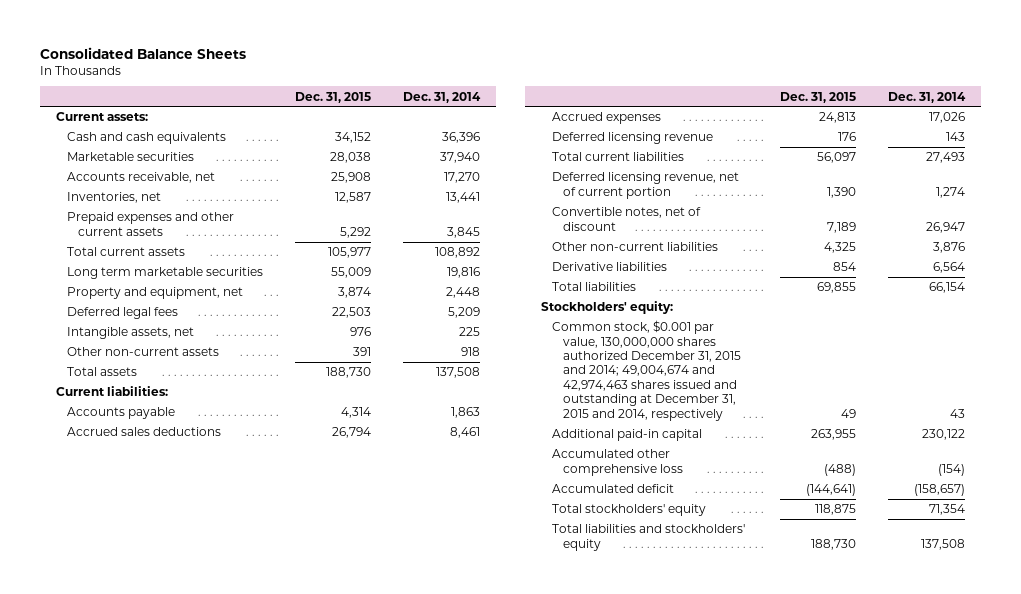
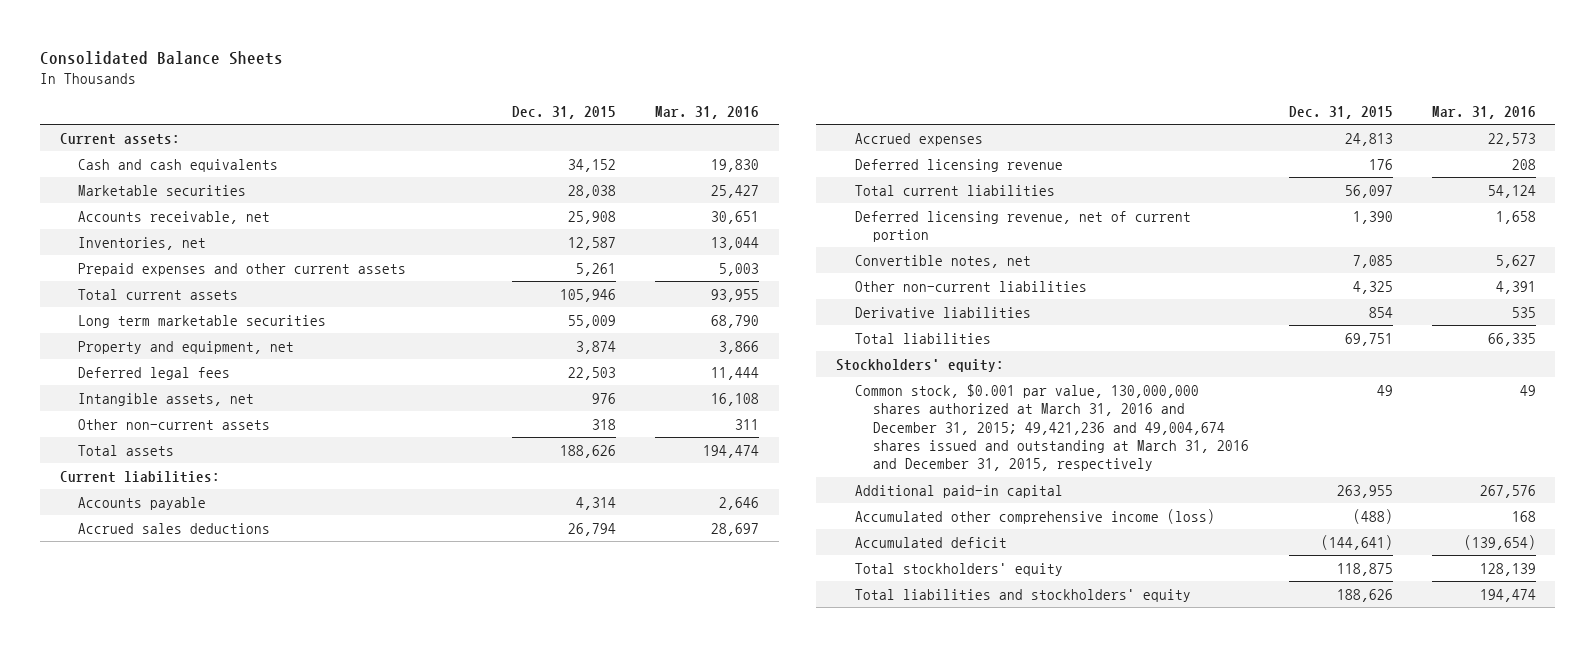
- | Dec. 31, 2015 | Dec. 31, 2014
+ | Dec. 31, 2015 | Mar. 31, 2016
- Prepaid expenses and other current assets | 5,292 | 3,845
- Total current assets | 105,977 | 108,892
+ Prepaid expenses and other current assets | 5,261 | 5,003
+ Total current assets | 105,946 | 93,955
- Other non-current assets | 391 | 918
- Total assets | 188,730 | 137,508
+ Other non-current assets | 318 | 311
+ Total assets | 188,626 | 194,474
- Convertible notes, net of discount | 7,189 | 26,947
+ Convertible notes, net | 7,085 | 5,627
- Total liabilities | 69,855 | 66,154
+ Total liabilities | 69,751 | 66,335
- Common stock, $0.001 par value, 130,000,000 shares authorized December 31, 2015 and 2014; 49,004,674 and 42,974,463 shares issued and outstanding at December 31, 2015 and 2014, respectively | 49 | 43
+ Common stock, $0.001 par value, 130,000,000 shares authorized at March 31, 2016 and December 31, 2015; 49,421,236 and 49,004,674 shares issued and outstanding at March 31, 2016 and December 31, 2015, respectively | 49 | 49
- Accumulated other comprehensive loss | (488) | (154)
+ Accumulated other comprehensive income (loss) | (488) | 168
- Total liabilities and stockholders' equity | 188,730 | 137,508
+ Total liabilities and stockholders' equity | 188,626 | 194,474

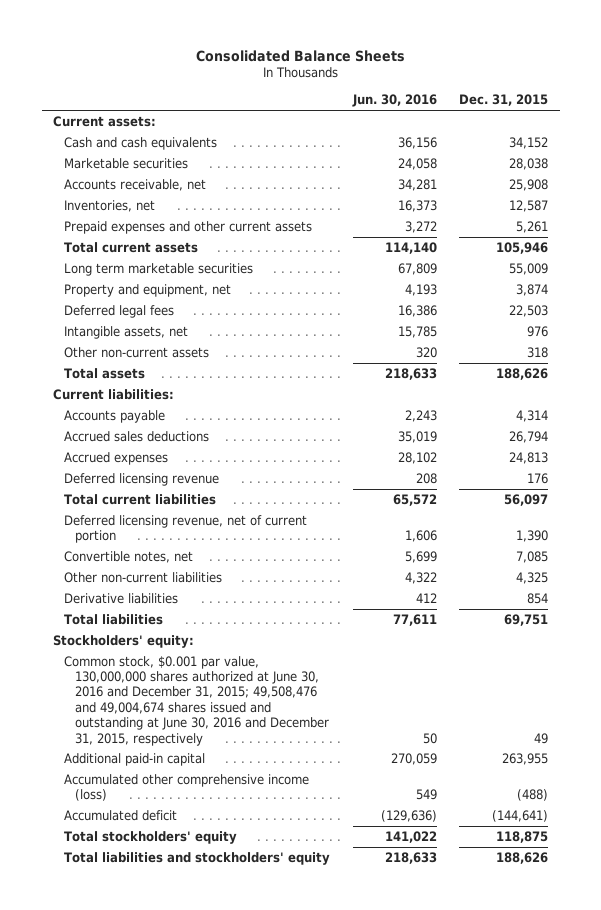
- | Dec. 31, 2015 | Mar. 31, 2016
+ | Jun. 30, 2016 | Dec. 31, 2015
- Common stock, $0.001 par value, 130,000,000 shares authorized at March 31, 2016 and December 31, 2015; 49,421,236 and 49,004,674 shares issued and outstanding at March 31, 2016 and December 31, 2015, respectively | 49 | 49
+ Common stock, $0.001 par value, 130,000,000 shares authorized at June 30, 2016 and December 31, 2015; 49,508,476 and 49,004,674 shares issued and outstanding at June 30, 2016 and December 31, 2015, respectively | 50 | 49

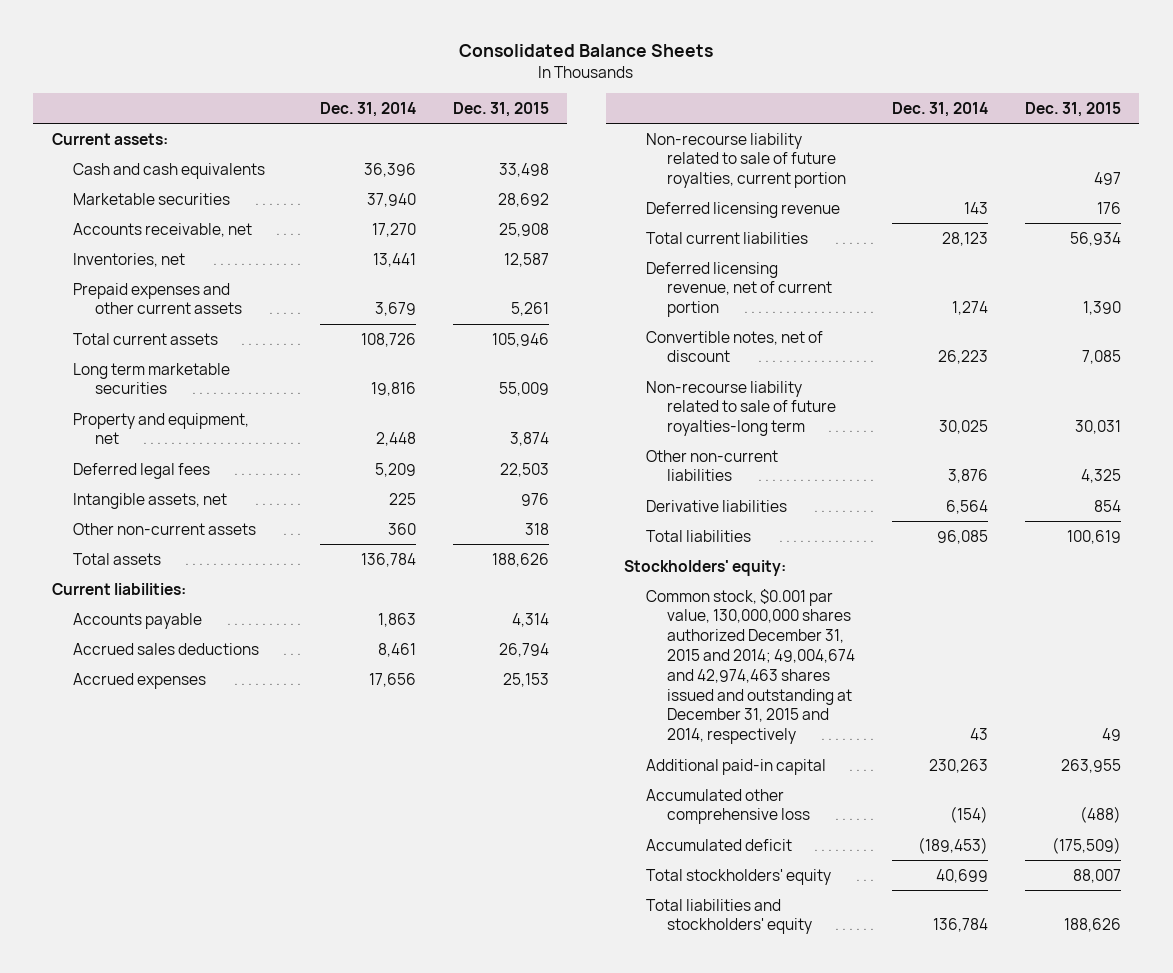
- | Jun. 30, 2016 | Dec. 31, 2015
+ | Dec. 31, 2014 | Dec. 31, 2015
- Cash and cash equivalents | 36,156 | 34,152
- Marketable securities | 24,058 | 28,038
+ Cash and cash equivalents | 36,396 | 33,498
+ Marketable securities | 37,940 | 28,692
- Accrued expenses | 28,102 | 24,813
+ Accrued expenses | 17,656 | 25,153
+ Non-recourse liability related to sale of future royalties, current portion | | 497
- Total current liabilities | 65,572 | 56,097
+ Total current liabilities | 28,123 | 56,934
- Convertible notes, net | 5,699 | 7,085
+ Convertible notes, net of discount | 26,223 | 7,085
+ Non-recourse liability related to sale of future royalties-long term | 30,025 | 30,031
- Total liabilities | 77,611 | 69,751
+ Total liabilities | 96,085 | 100,619
- Common stock, $0.001 par value, 130,000,000 shares authorized at June 30, 2016 and December 31, 2015; 49,508,476 and 49,004,674 shares issued and outstanding at June 30, 2016 and December 31, 2015, respectively | 50 | 49
+ Common stock, $0.001 par value, 130,000,000 shares authorized December 31, 2015 and 2014; 49,004,674 and 42,974,463 shares issued and outstanding at December 31, 2015 and 2014, respectively | 43 | 49
- Accumulated other comprehensive income (loss) | 549 | (488)
- Accumulated deficit | (129,636) | (144,641)
- Total stockholders' equity | 141,022 | 118,875
+ Accumulated other comprehensive loss | (154) | (488)
+ Accumulated deficit | (189,453) | (175,509)
+ Total stockholders' equity | 40,699 | 88,007

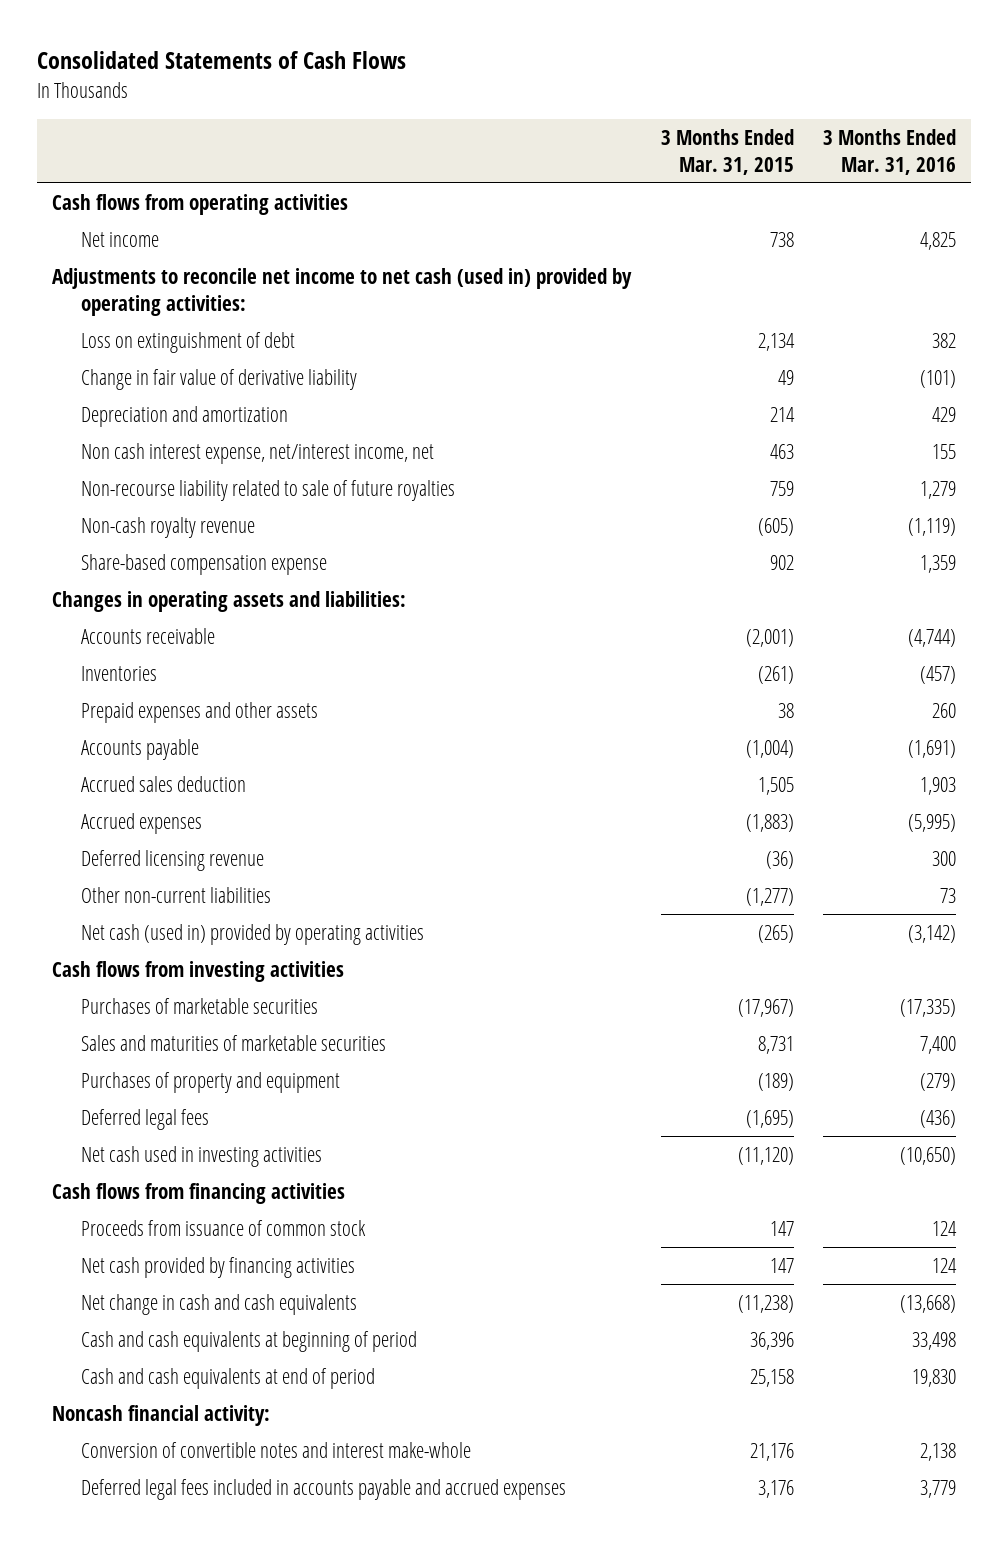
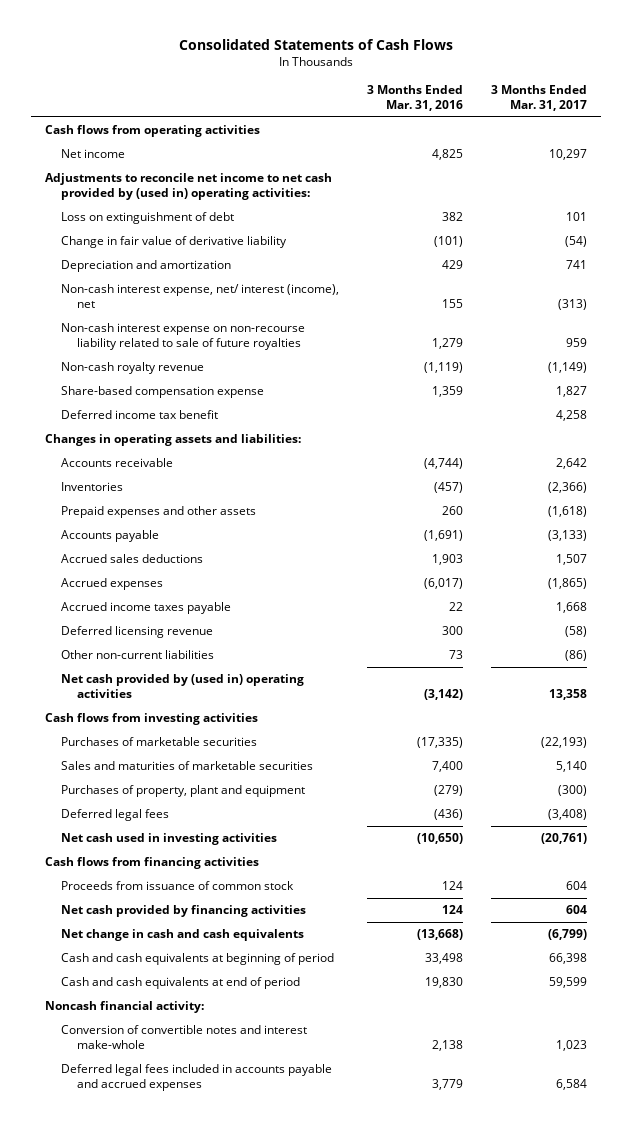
- | 3 Months Ended Mar. 31, 2015 | 3 Months Ended Mar. 31, 2016
+ | 3 Months Ended Mar. 31, 2016 | 3 Months Ended Mar. 31, 2017
- Adjustments to reconcile net income to net cash (used in) provided by operating activities:
+ Adjustments to reconcile net income to net cash provided by (used in) operating activities:
- Non cash interest expense, net/interest income, net | 463 | 155
- Non-recourse liability related to sale of future royalties | 759 | 1,279
+ Non-cash interest expense, net/ interest (income), net | 155 | (313)
+ Non-cash interest expense on non-recourse liability related to sale of future royalties | 1,279 | 959
+ Deferred income tax benefit | | 4,258
- Accrued sales deduction | 1,505 | 1,903
- Accrued expenses | (1,883) | (5,995)
+ Accrued sales deductions | 1,903 | 1,507
+ Accrued expenses | (6,017) | (1,865)
+ Accrued income taxes payable | 22 | 1,668
- Net cash (used in) provided by operating activities | (265) | (3,142)
+ Net cash provided by (used in) operating activities | (3,142) | 13,358
- Purchases of property and equipment | (189) | (279)
+ Purchases of property, plant and equipment | (279) | (300)

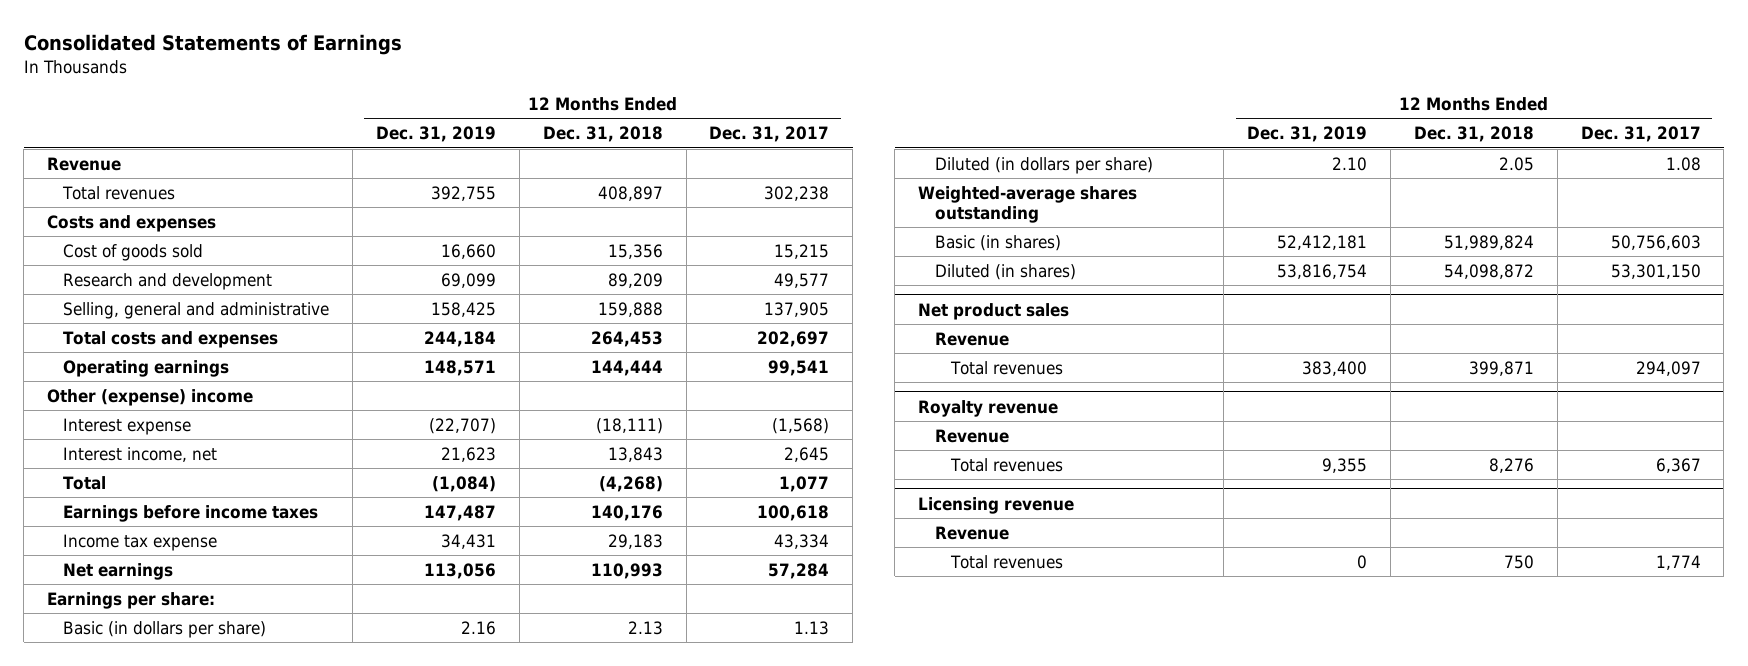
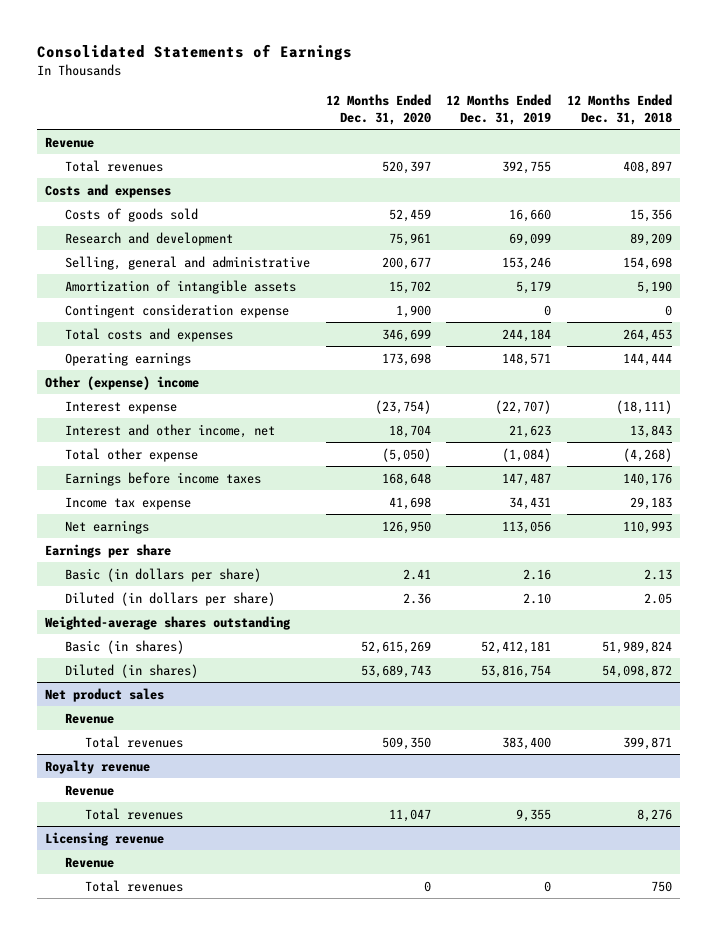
- | 12 Months Ended Dec. 31, 2019 | 12 Months Ended Dec. 31, 2018 | 12 Months Ended Dec. 31, 2017
+ | 12 Months Ended Dec. 31, 2020 | 12 Months Ended Dec. 31, 2019 | 12 Months Ended Dec. 31, 2018
- Cost of goods sold | 16,660 | 15,356 | 15,215
+ Costs of goods sold | 52,459 | 16,660 | 15,356
- Selling, general and administrative | 158,425 | 159,888 | 137,905
+ Selling, general and administrative | 200,677 | 153,246 | 154,698
+ Amortization of intangible assets | 15,702 | 5,179 | 5,190
+ Contingent consideration expense | 1,900 | 0 | 0
- Interest income, net | 21,623 | 13,843 | 2,645
- Total | (1,084) | (4,268) | 1,077
+ Interest and other income, net | 18,704 | 21,623 | 13,843
+ Total other expense | (5,050) | (1,084) | (4,268)
- Earnings per share:
+ Earnings per share

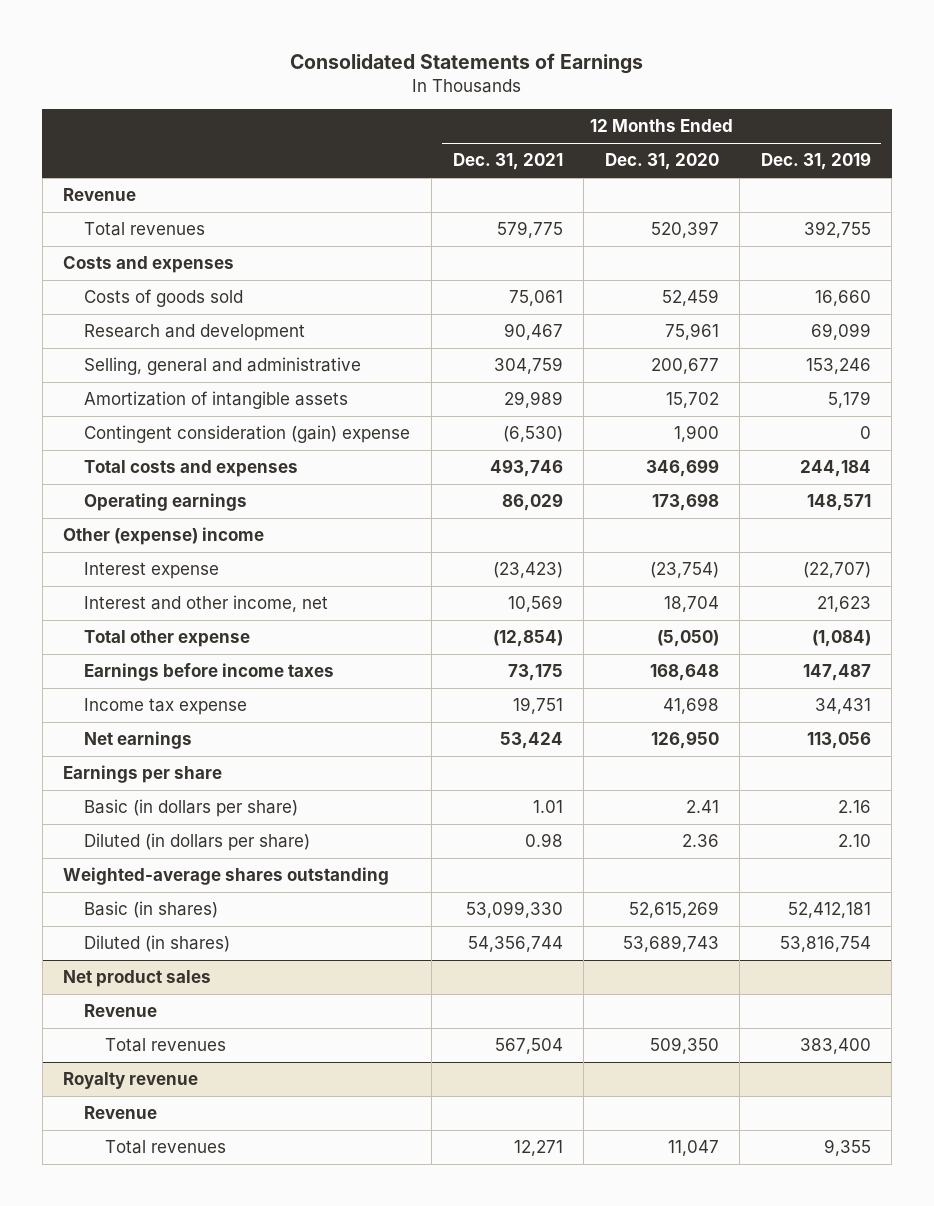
- | 12 Months Ended Dec. 31, 2020 | 12 Months Ended Dec. 31, 2019 | 12 Months Ended Dec. 31, 2018
+ | 12 Months Ended Dec. 31, 2021 | 12 Months Ended Dec. 31, 2020 | 12 Months Ended Dec. 31, 2019
- Contingent consideration expense | 1,900 | 0 | 0
+ Contingent consideration (gain) expense | (6,530) | 1,900 | 0
- Licensing revenue
- Revenue
- Total revenues | 0 | 0 | 750

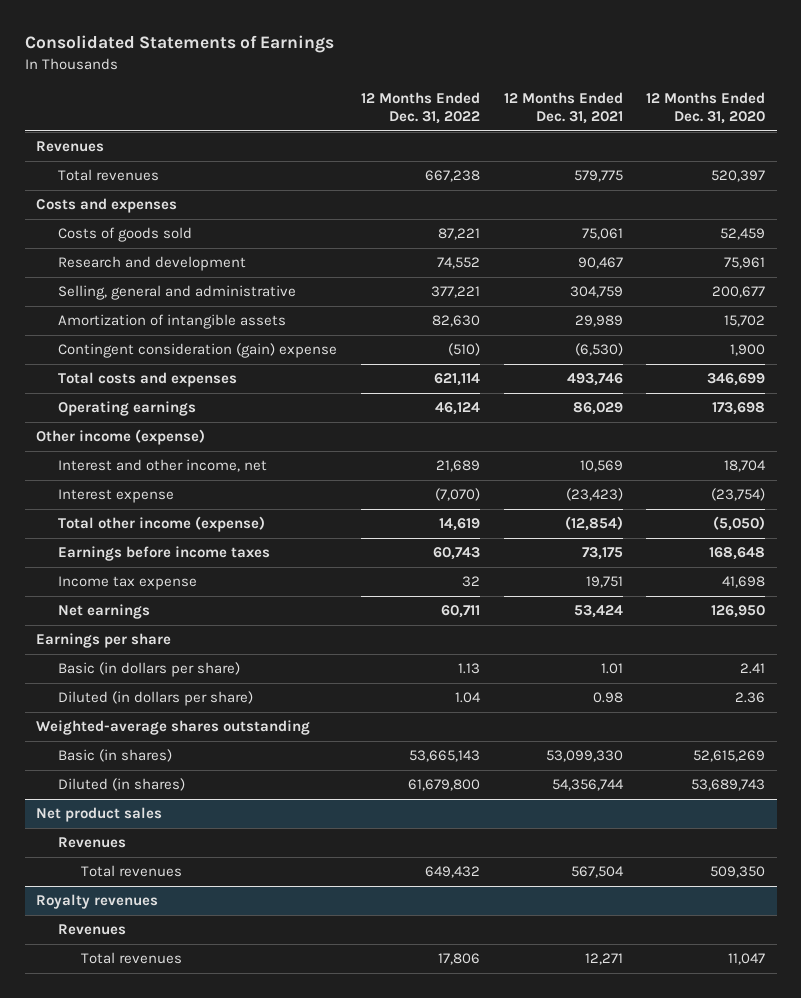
- | 12 Months Ended Dec. 31, 2021 | 12 Months Ended Dec. 31, 2020 | 12 Months Ended Dec. 31, 2019
+ | 12 Months Ended Dec. 31, 2022 | 12 Months Ended Dec. 31, 2021 | 12 Months Ended Dec. 31, 2020
- Revenue
+ Revenues
- Other (expense) income
+ Other income (expense)
- Total other expense | (12,854) | (5,050) | (1,084)
moved down: Interest expense | (7,070) | (23,423) | (23,754)
+ Total other income (expense) | 14,619 | (12,854) | (5,050)
@ Net product sales
- Revenue
+ Revenues
- Royalty revenue
- Revenue
+ Royalty revenues
+ Revenues

